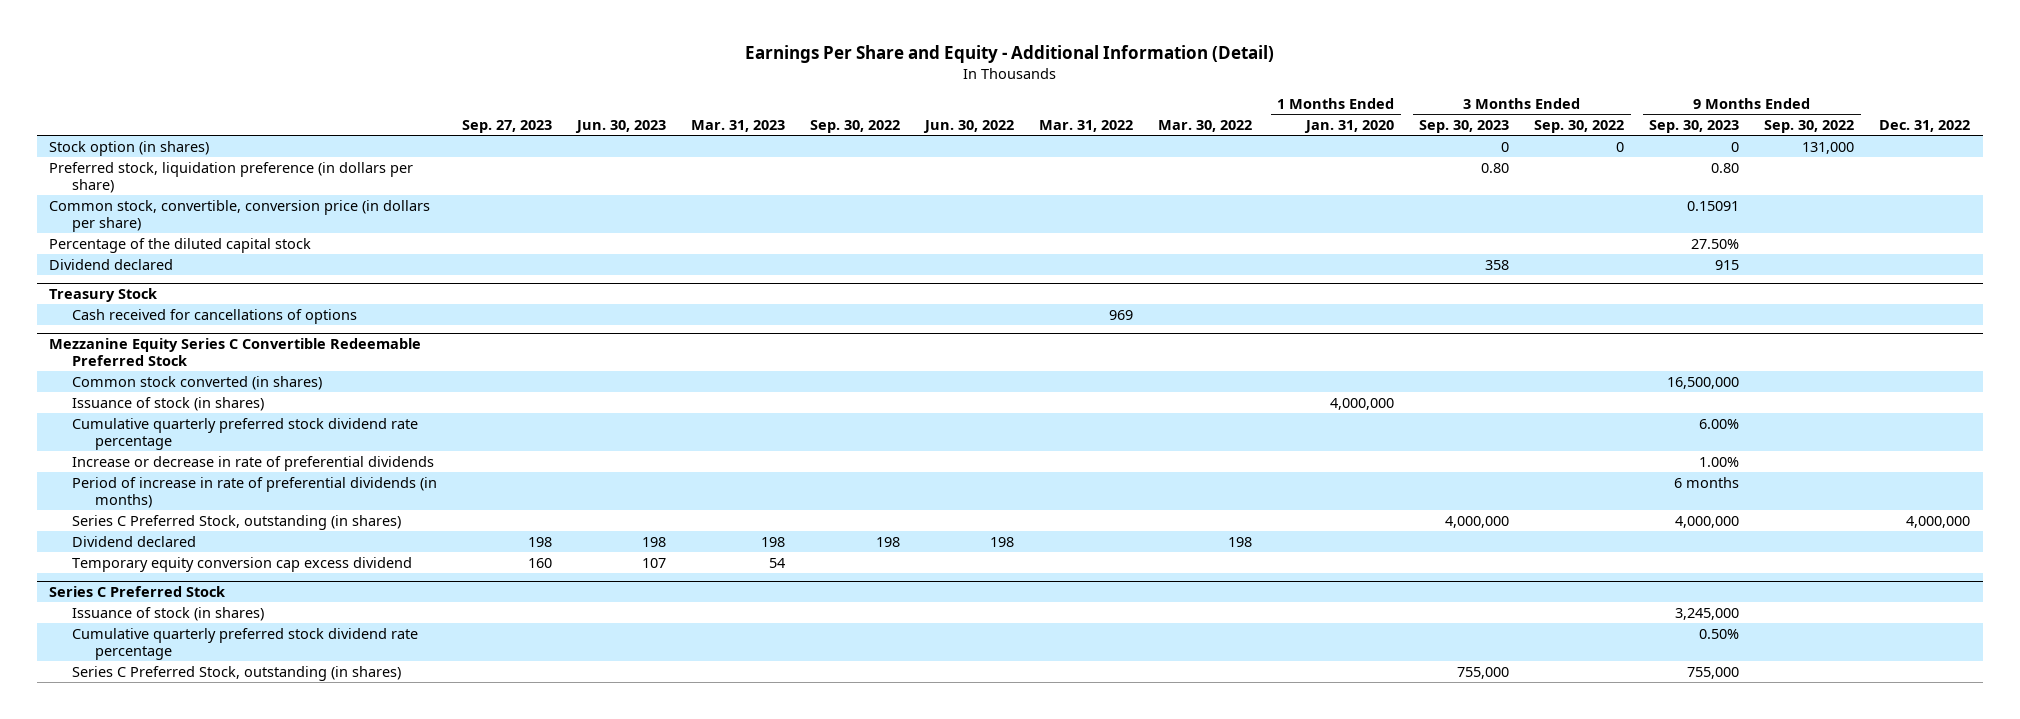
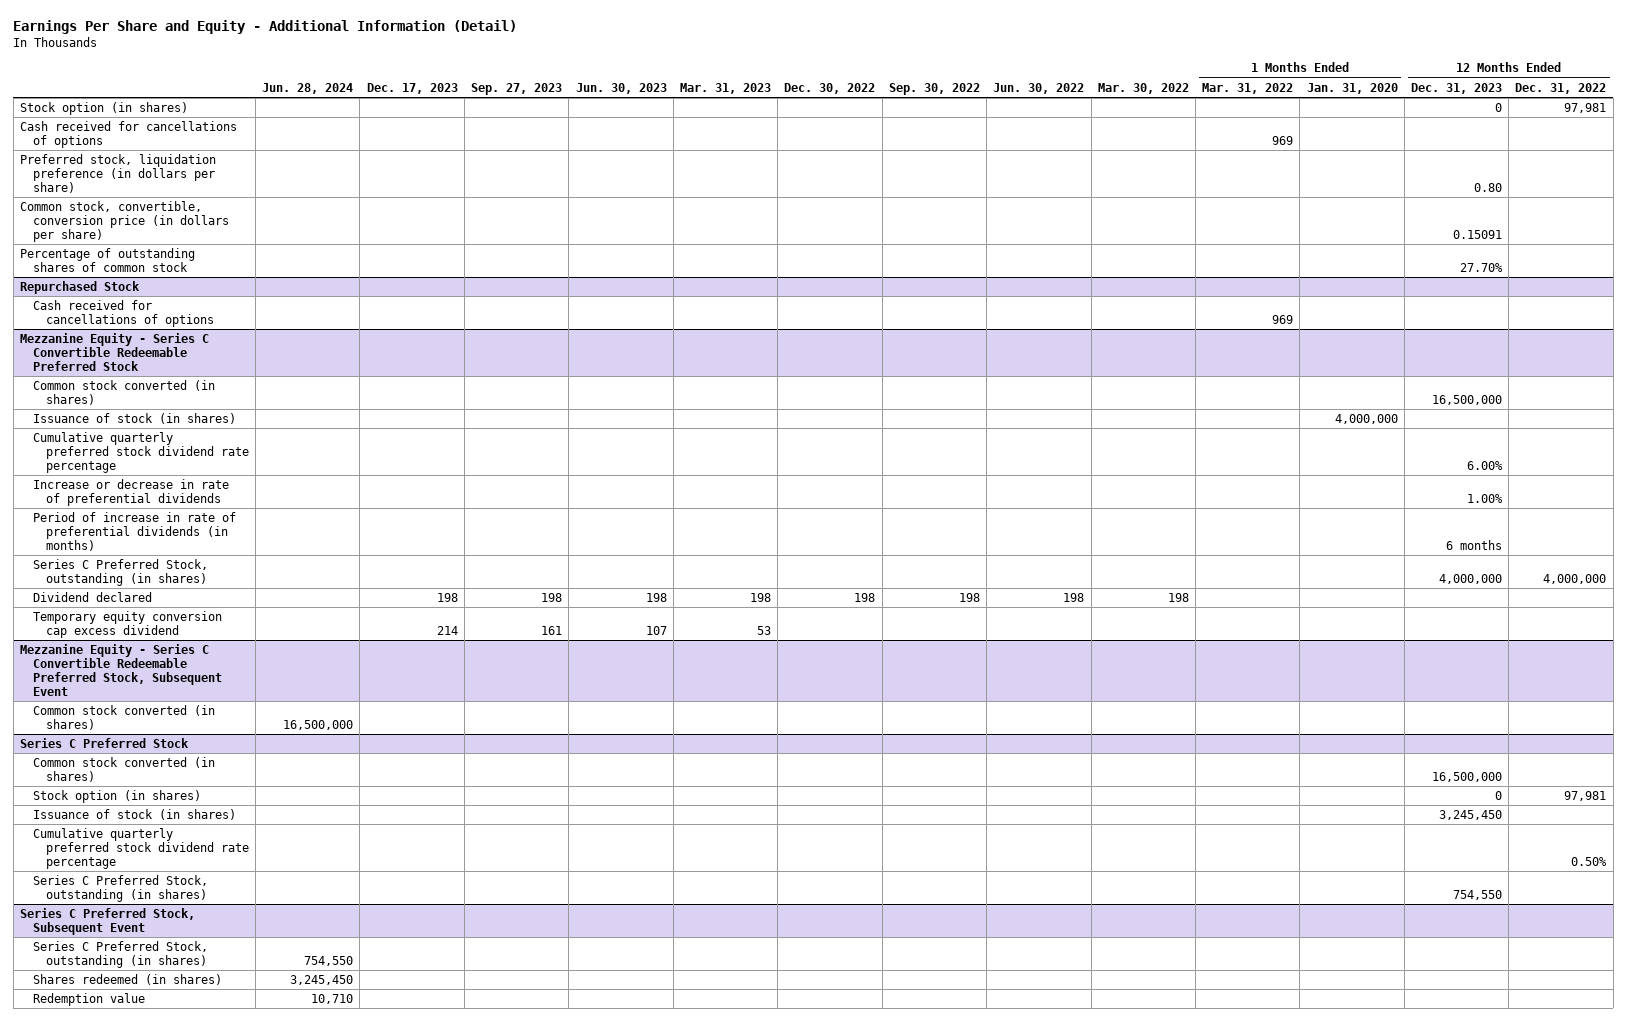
- | Sep. 27, 2023 | Jun. 30, 2023 | Mar. 31, 2023 | Sep. 30, 2022 | Jun. 30, 2022 | Mar. 31, 2022 | Mar. 30, 2022 | 1 Months Ended Jan. 31, 2020 | 3 Months Ended Sep. 30, 2023 | 3 Months Ended Sep. 30, 2022 | 9 Months Ended Sep. 30, 2023 | 9 Months Ended Sep. 30, 2022 | Dec. 31, 2022
+ | Jun. 28, 2024 | Dec. 17, 2023 | Sep. 27, 2023 | Jun. 30, 2023 | Mar. 31, 2023 | Dec. 30, 2022 | Sep. 30, 2022 | Jun. 30, 2022 | Mar. 30, 2022 | 1 Months Ended Mar. 31, 2022 | 1 Months Ended Jan. 31, 2020 | 12 Months Ended Dec. 31, 2023 | 12 Months Ended Dec. 31, 2022
+ Cash received for cancellations of options | | | | | | | | | | 969 | | |
- Percentage of the diluted capital stock | | | | | | | | | | | 27.50% | |
- Dividend declared | | | | | | | | | 358 | | 915 | |
- Treasury Stock
+ Percentage of outstanding shares of common stock | | | | | | | | | | | | 27.70% |
+ Repurchased Stock
- Mezzanine Equity Series C Convertible Redeemable Preferred Stock
+ Mezzanine Equity - Series C Convertible Redeemable Preferred Stock
- Temporary equity conversion cap excess dividend | 160 | 107 | 54 | | | | | | | | | |
+ Temporary equity conversion cap excess dividend | | 214 | 161 | 107 | 53 | | | | | | | |
+ Mezzanine Equity - Series C Convertible Redeemable Preferred Stock, Subsequent Event
+ Common stock converted (in shares) | 16,500,000 | | | | | | | | | | | |
@ Series C Preferred Stock
+ Common stock converted (in shares) | | | | | | | | | | | | 16,500,000 |
+ Stock option (in shares) | | | | | | | | | | | | 0 | 97,981
+ Series C Preferred Stock, Subsequent Event
+ Series C Preferred Stock, outstanding (in shares) | 754,550 | | | | | | | | | | | |
+ Shares redeemed (in shares) | 3,245,450 | | | | | | | | | | | |
+ Redemption value | 10,710 | | | | | | | | | | | |

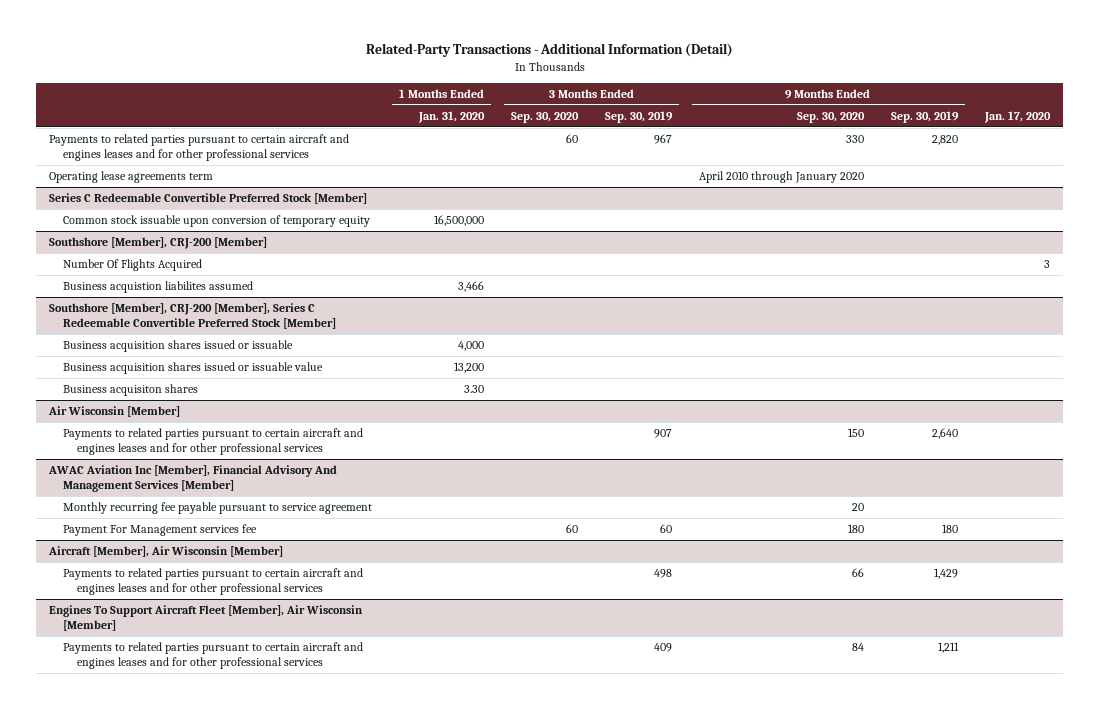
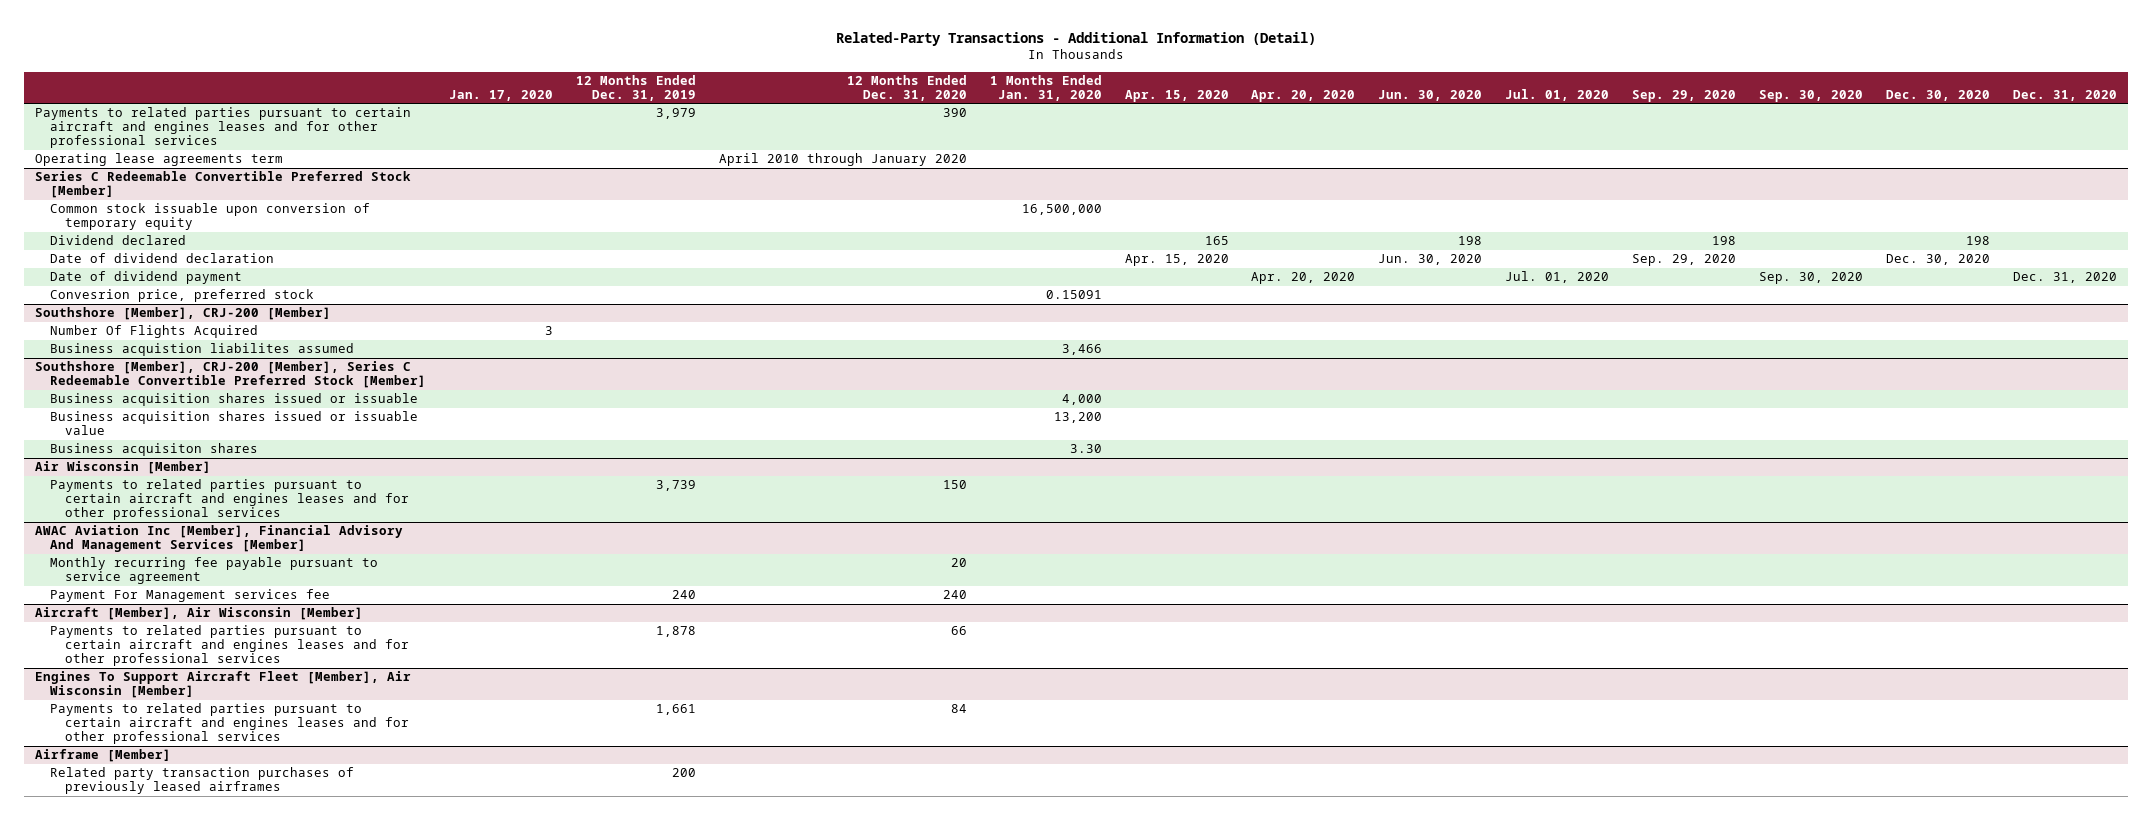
- | 1 Months Ended Jan. 31, 2020 | 3 Months Ended Sep. 30, 2020 | 3 Months Ended Sep. 30, 2019 | 9 Months Ended Sep. 30, 2020 | 9 Months Ended Sep. 30, 2019 | Jan. 17, 2020
+ | Jan. 17, 2020 | 12 Months Ended Dec. 31, 2019 | 12 Months Ended Dec. 31, 2020 | 1 Months Ended Jan. 31, 2020 | Apr. 15, 2020 | Apr. 20, 2020 | Jun. 30, 2020 | Jul. 01, 2020 | Sep. 29, 2020 | Sep. 30, 2020 | Dec. 30, 2020 | Dec. 31, 2020
@ Series C Redeemable Convertible Preferred Stock [Member]
+ Dividend declared | | | | | 165 | | 198 | | 198 | | 198 |
+ Date of dividend declaration | | | | | Apr. 15, 2020 | | Jun. 30, 2020 | | Sep. 29, 2020 | | Dec. 30, 2020 |
+ Date of dividend payment | | | | | | Apr. 20, 2020 | | Jul. 01, 2020 | | Sep. 30, 2020 | | Dec. 31, 2020
+ Convesrion price, preferred stock | | | | 0.15091 | | | | | | | |
+ Airframe [Member]
+ Related party transaction purchases of previously leased airframes | | 200 | | | | | | | | | |

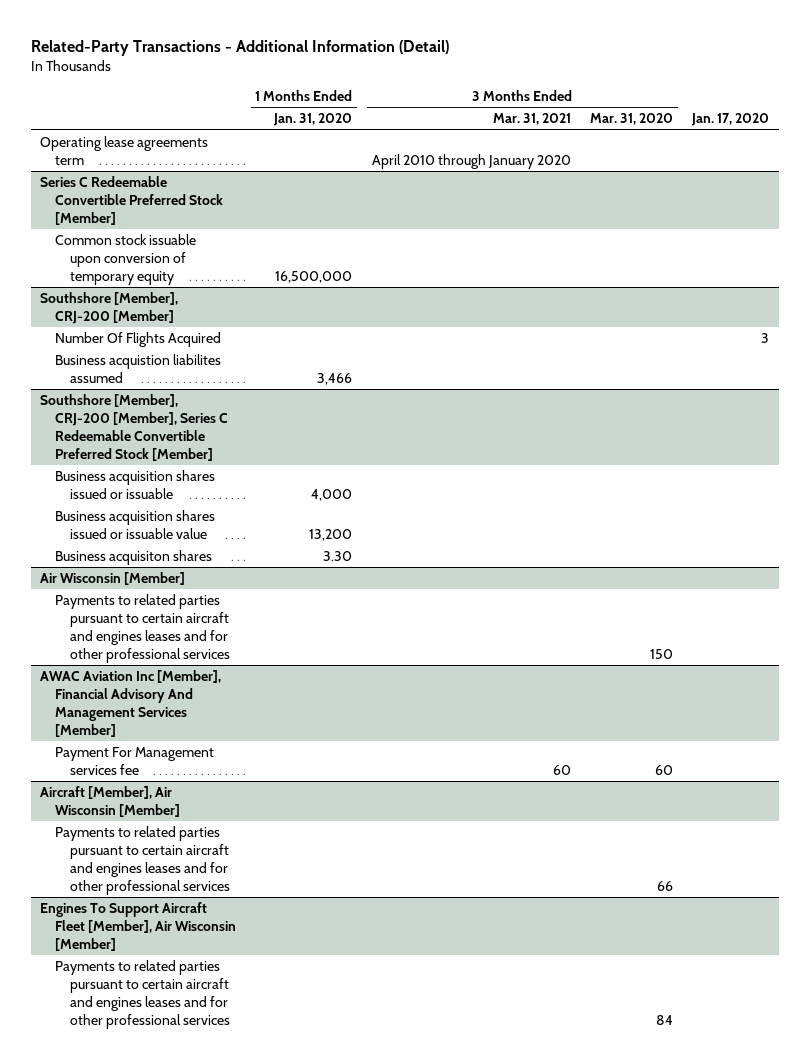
- | Jan. 17, 2020 | 12 Months Ended Dec. 31, 2019 | 12 Months Ended Dec. 31, 2020 | 1 Months Ended Jan. 31, 2020 | Apr. 15, 2020 | Apr. 20, 2020 | Jun. 30, 2020 | Jul. 01, 2020 | Sep. 29, 2020 | Sep. 30, 2020 | Dec. 30, 2020 | Dec. 31, 2020
+ | 1 Months Ended Jan. 31, 2020 | 3 Months Ended Mar. 31, 2021 | 3 Months Ended Mar. 31, 2020 | Jan. 17, 2020
- Payments to related parties pursuant to certain aircraft and engines leases and for other professional services | | 3,979 | 390 | | | | | | | | |
@ Series C Redeemable Convertible Preferred Stock [Member]
- Dividend declared | | | | | 165 | | 198 | | 198 | | 198 |
- Date of dividend declaration | | | | | Apr. 15, 2020 | | Jun. 30, 2020 | | Sep. 29, 2020 | | Dec. 30, 2020 |
- Date of dividend payment | | | | | | Apr. 20, 2020 | | Jul. 01, 2020 | | Sep. 30, 2020 | | Dec. 31, 2020
- Convesrion price, preferred stock | | | | 0.15091 | | | | | | | |
@ AWAC Aviation Inc [Member], Financial Advisory And Management Services [Member]
- Monthly recurring fee payable pursuant to service agreement | | | 20 | | | | | | | | |
- Airframe [Member]
- Related party transaction purchases of previously leased airframes | | 200 | | | | | | | | | |

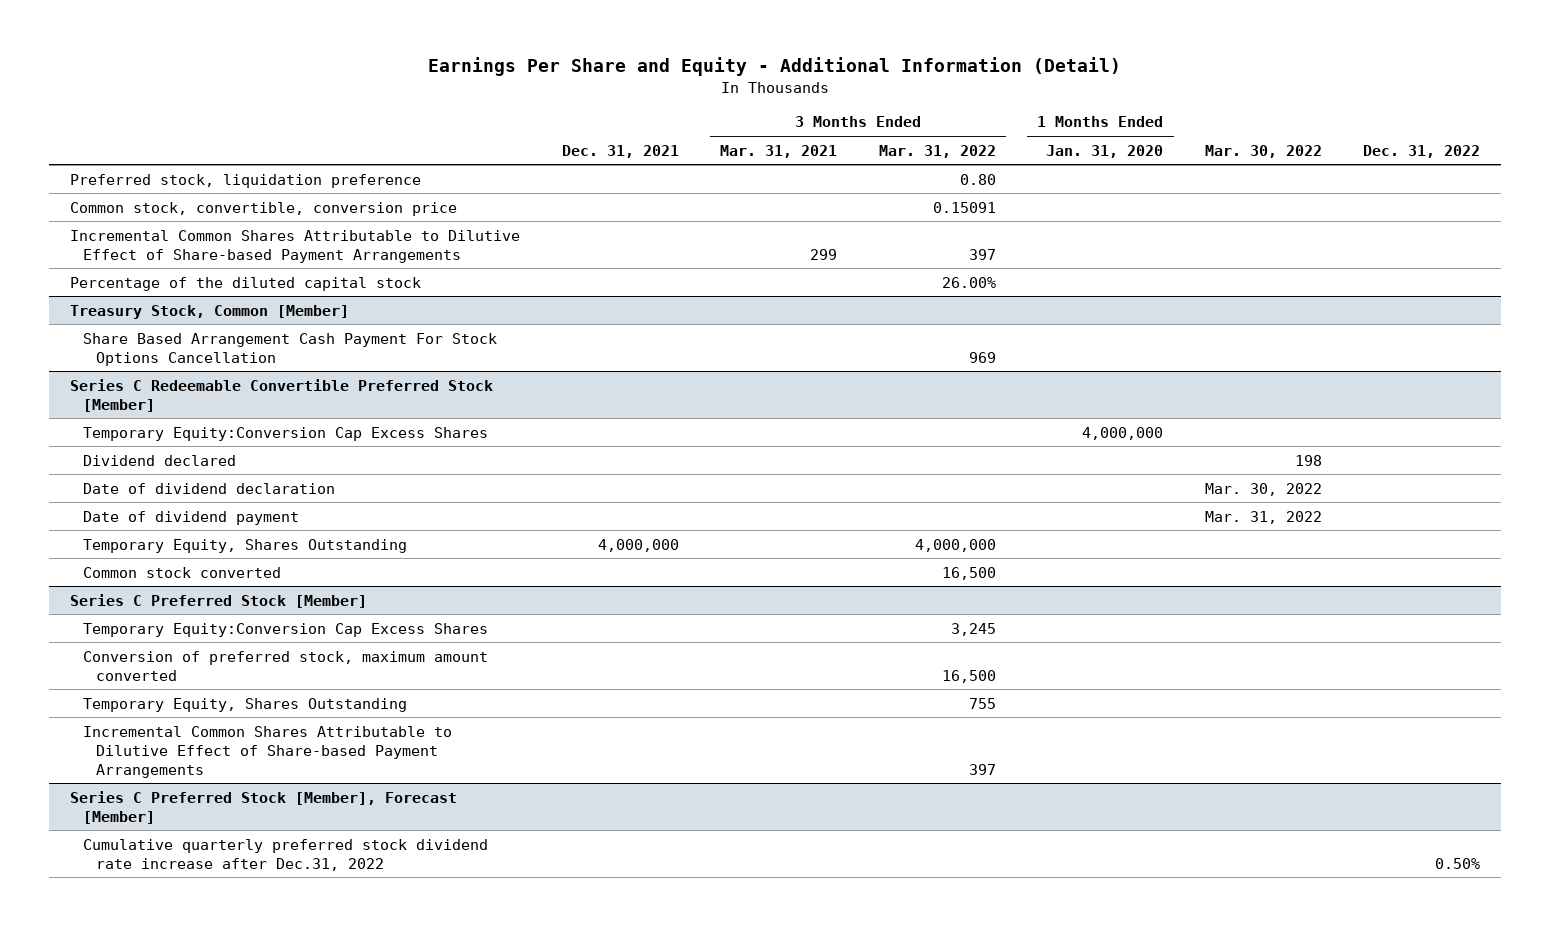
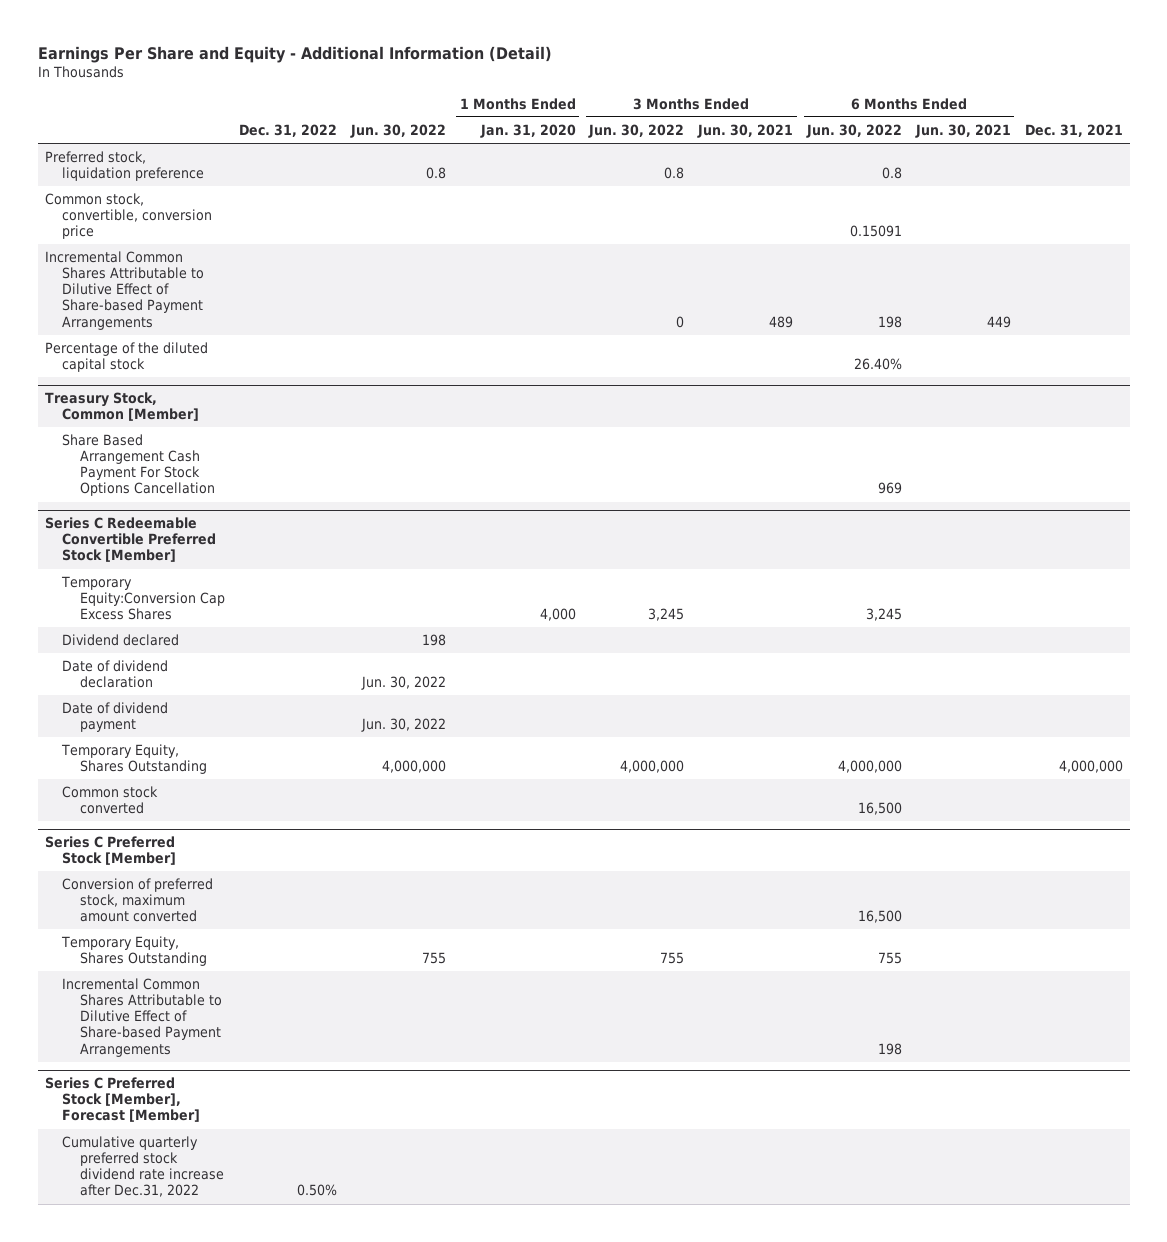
- | Dec. 31, 2021 | 3 Months Ended Mar. 31, 2021 | 3 Months Ended Mar. 31, 2022 | 1 Months Ended Jan. 31, 2020 | Mar. 30, 2022 | Dec. 31, 2022
+ | Dec. 31, 2022 | Jun. 30, 2022 | 1 Months Ended Jan. 31, 2020 | 3 Months Ended Jun. 30, 2022 | 3 Months Ended Jun. 30, 2021 | 6 Months Ended Jun. 30, 2022 | 6 Months Ended Jun. 30, 2021 | Dec. 31, 2021
@ Series C Redeemable Convertible Preferred Stock [Member]
- Temporary Equity:Conversion Cap Excess Shares | | | | 4,000,000 | |
+ Temporary Equity:Conversion Cap Excess Shares | | | 4,000 | 3,245 | | 3,245 | |
@ Series C Preferred Stock [Member]
- Temporary Equity:Conversion Cap Excess Shares | | | 3,245 | | |

